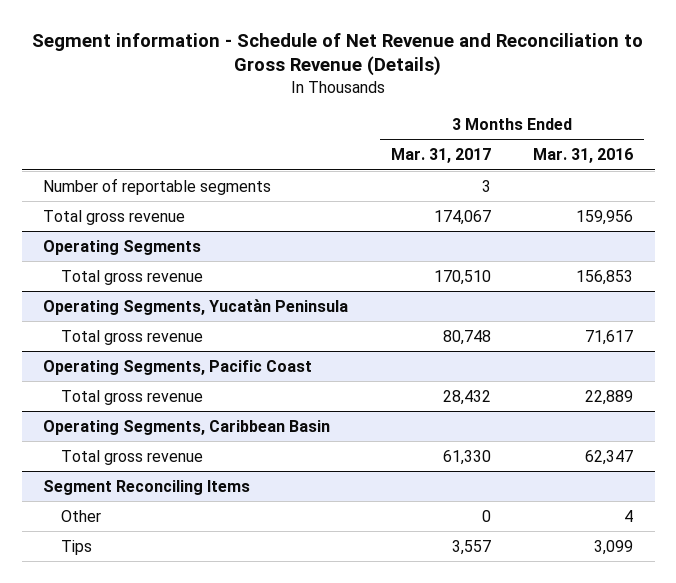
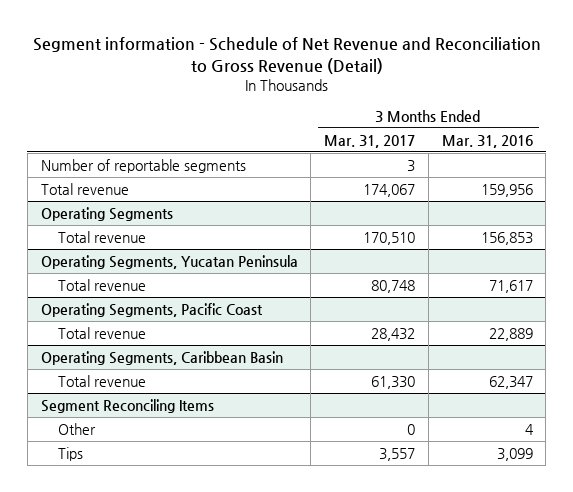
- Segment information - Schedule of Net Revenue and Reconciliation to Gross Revenue (Details)
+ Segment information - Schedule of Net Revenue and Reconciliation to Gross Revenue (Detail)
- Total gross revenue | 174,067 | 159,956
+ Total revenue | 174,067 | 159,956
@ Operating Segments
- Total gross revenue | 170,510 | 156,853
- Operating Segments, Yucatàn Peninsula
- Total gross revenue | 80,748 | 71,617
@ Operating Segments
+ Total revenue | 170,510 | 156,853
+ Operating Segments, Yucatan Peninsula
+ Total revenue | 80,748 | 71,617
@ Operating Segments, Pacific Coast
- Total gross revenue | 28,432 | 22,889
+ Total revenue | 28,432 | 22,889
@ Operating Segments, Caribbean Basin
- Total gross revenue | 61,330 | 62,347
+ Total revenue | 61,330 | 62,347

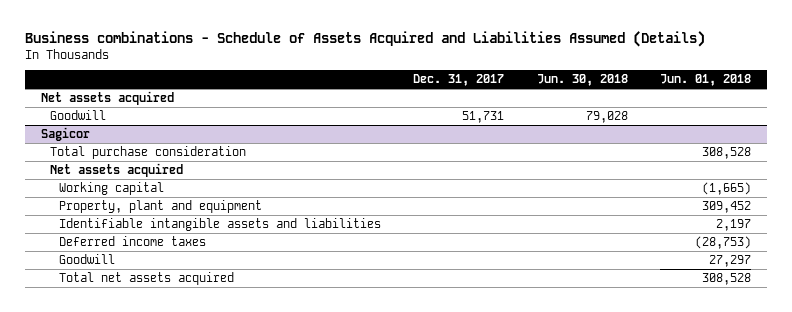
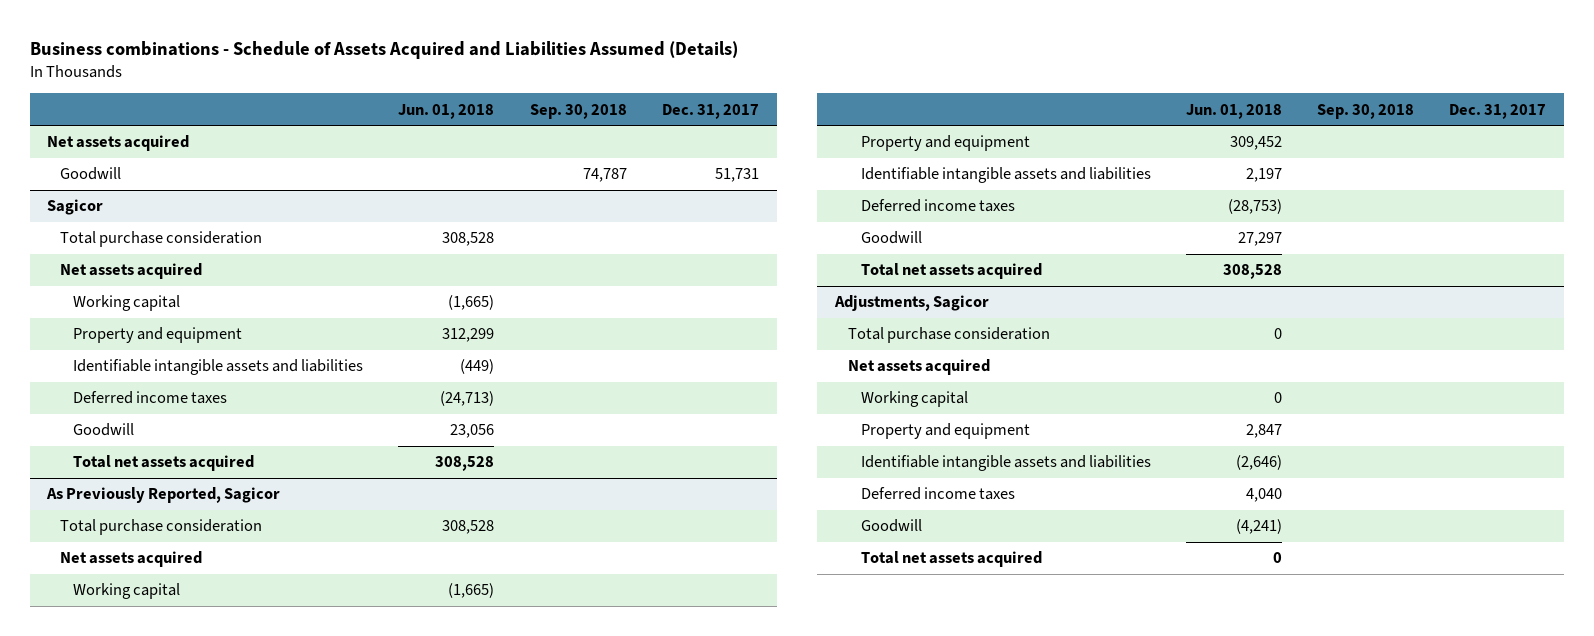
- | Dec. 31, 2017 | Jun. 30, 2018 | Jun. 01, 2018
+ | Jun. 01, 2018 | Sep. 30, 2018 | Dec. 31, 2017
@ Sagicor
- Property, plant and equipment | | | 309,452
+ Property and equipment | 312,299 | |
+ Identifiable intangible assets and liabilities | (449) | |
+ Deferred income taxes | (24,713) | |
+ Goodwill | 23,056 | |
+ Total net assets acquired | 308,528 | |
+ As Previously Reported, Sagicor
+ Total purchase consideration | 308,528 | |
+ Net assets acquired
+ Working capital | (1,665) | |
+ Property and equipment | 309,452 | |
+ Adjustments, Sagicor
+ Total purchase consideration | 0 | |
+ Net assets acquired
+ Working capital | 0 | |
+ Property and equipment | 2,847 | |
+ Identifiable intangible assets and liabilities | (2,646) | |
+ Deferred income taxes | 4,040 | |
+ Goodwill | (4,241) | |
+ Total net assets acquired | 0 | |

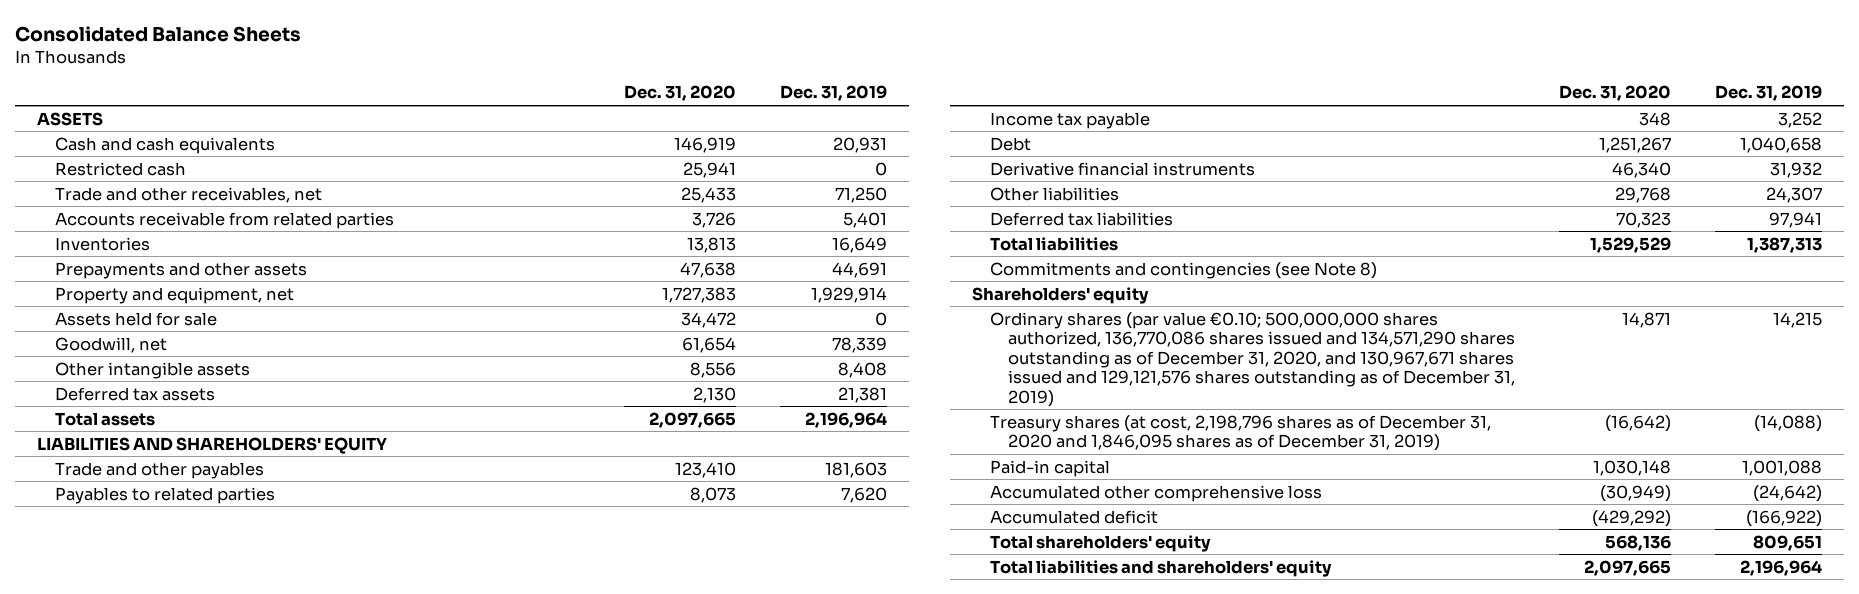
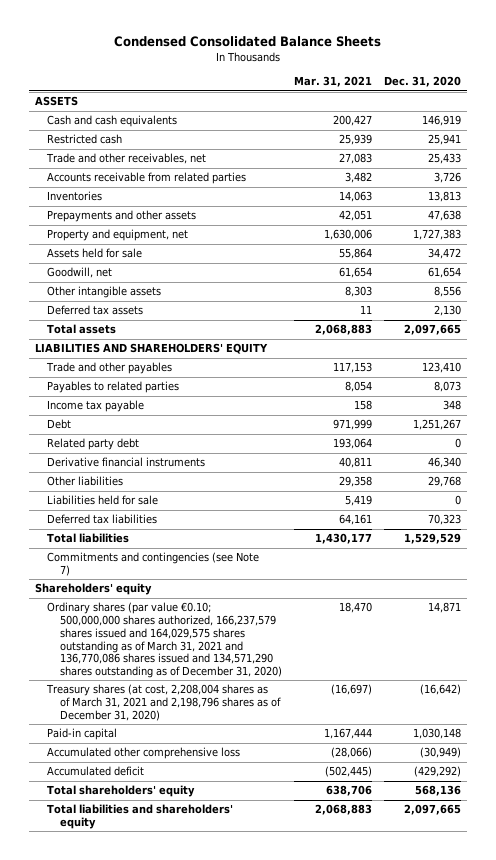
- Consolidated Balance Sheets
+ Condensed Consolidated Balance Sheets
- | Dec. 31, 2020 | Dec. 31, 2019
+ | Mar. 31, 2021 | Dec. 31, 2020
+ Related party debt | 193,064 | 0
+ Liabilities held for sale | 5,419 | 0
- Commitments and contingencies (see Note 8)
+ Commitments and contingencies (see Note 7)
- Ordinary shares (par value €0.10; 500,000,000 shares authorized, 136,770,086 shares issued and 134,571,290 shares outstanding as of December 31, 2020, and 130,967,671 shares issued and 129,121,576 shares outstanding as of December 31, 2019) | 14,871 | 14,215
- Treasury shares (at cost, 2,198,796 shares as of December 31, 2020 and 1,846,095 shares as of December 31, 2019) | (16,642) | (14,088)
+ Ordinary shares (par value €0.10; 500,000,000 shares authorized, 166,237,579 shares issued and 164,029,575 shares outstanding as of March 31, 2021 and 136,770,086 shares issued and 134,571,290 shares outstanding as of December 31, 2020) | 18,470 | 14,871
+ Treasury shares (at cost, 2,208,004 shares as of March 31, 2021 and 2,198,796 shares as of December 31, 2020) | (16,697) | (16,642)

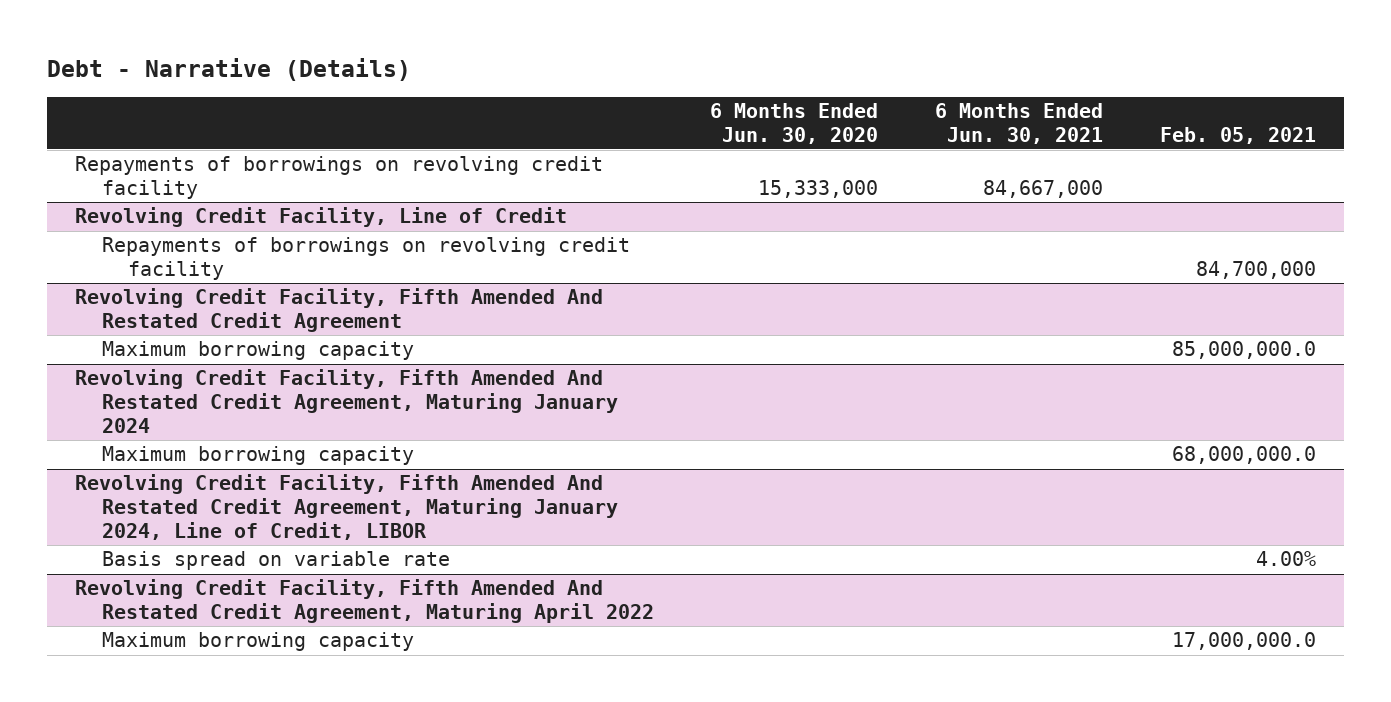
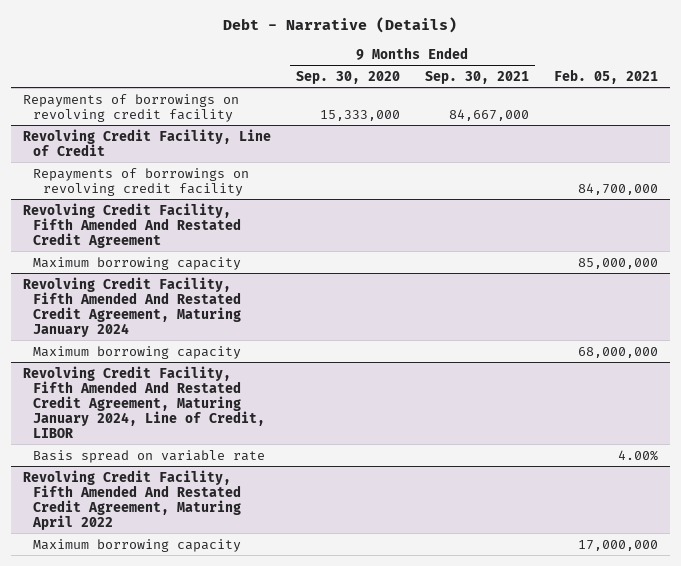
- | 6 Months Ended Jun. 30, 2020 | 6 Months Ended Jun. 30, 2021 | Feb. 05, 2021
+ | 9 Months Ended Sep. 30, 2020 | 9 Months Ended Sep. 30, 2021 | Feb. 05, 2021
@ Revolving Credit Facility, Fifth Amended And Restated Credit Agreement
- Maximum borrowing capacity | | | 85,000,000.0
+ Maximum borrowing capacity | | | 85,000,000
@ Revolving Credit Facility, Fifth Amended And Restated Credit Agreement, Maturing January 2024
- Maximum borrowing capacity | | | 68,000,000.0
+ Maximum borrowing capacity | | | 68,000,000
@ Revolving Credit Facility, Fifth Amended And Restated Credit Agreement, Maturing April 2022
- Maximum borrowing capacity | | | 17,000,000.0
+ Maximum borrowing capacity | | | 17,000,000

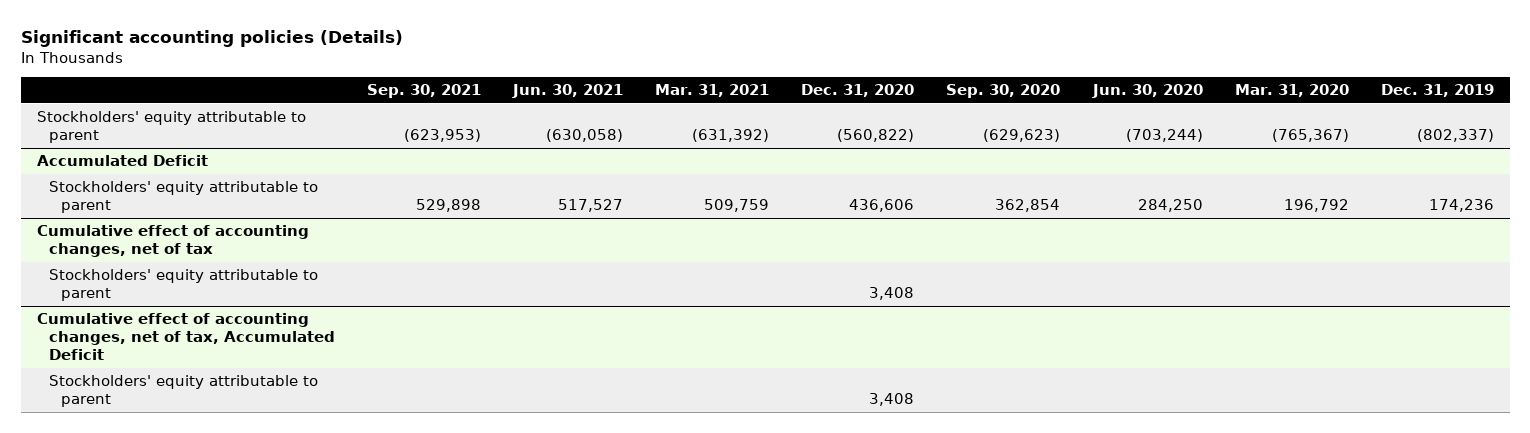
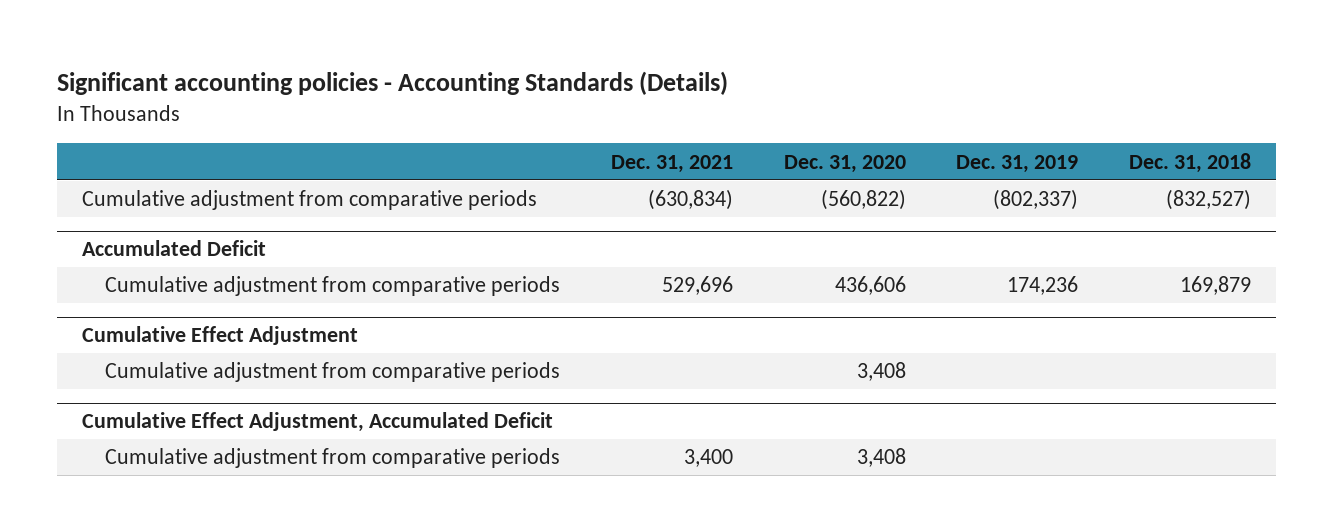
- Significant accounting policies (Details)
+ Significant accounting policies - Accounting Standards (Details)
- | Sep. 30, 2021 | Jun. 30, 2021 | Mar. 31, 2021 | Dec. 31, 2020 | Sep. 30, 2020 | Jun. 30, 2020 | Mar. 31, 2020 | Dec. 31, 2019
+ | Dec. 31, 2021 | Dec. 31, 2020 | Dec. 31, 2019 | Dec. 31, 2018
- Stockholders' equity attributable to parent | (623,953) | (630,058) | (631,392) | (560,822) | (629,623) | (703,244) | (765,367) | (802,337)
+ Cumulative adjustment from comparative periods | (630,834) | (560,822) | (802,337) | (832,527)
@ Accumulated Deficit
- Stockholders' equity attributable to parent | 529,898 | 517,527 | 509,759 | 436,606 | 362,854 | 284,250 | 196,792 | 174,236
- Cumulative effect of accounting changes, net of tax
- Stockholders' equity attributable to parent | | | | 3,408 | | | |
- Cumulative effect of accounting changes, net of tax, Accumulated Deficit
- Stockholders' equity attributable to parent | | | | 3,408 | | | |
@ Accumulated Deficit
+ Cumulative adjustment from comparative periods | 529,696 | 436,606 | 174,236 | 169,879
+ Cumulative Effect Adjustment
+ Cumulative adjustment from comparative periods | | 3,408 | |
+ Cumulative Effect Adjustment, Accumulated Deficit
+ Cumulative adjustment from comparative periods | 3,400 | 3,408 | |

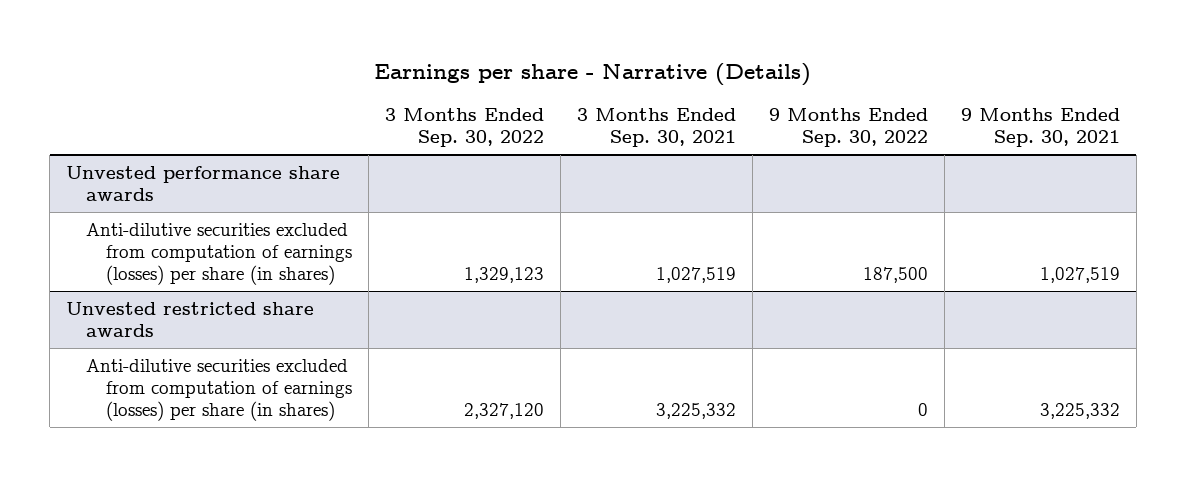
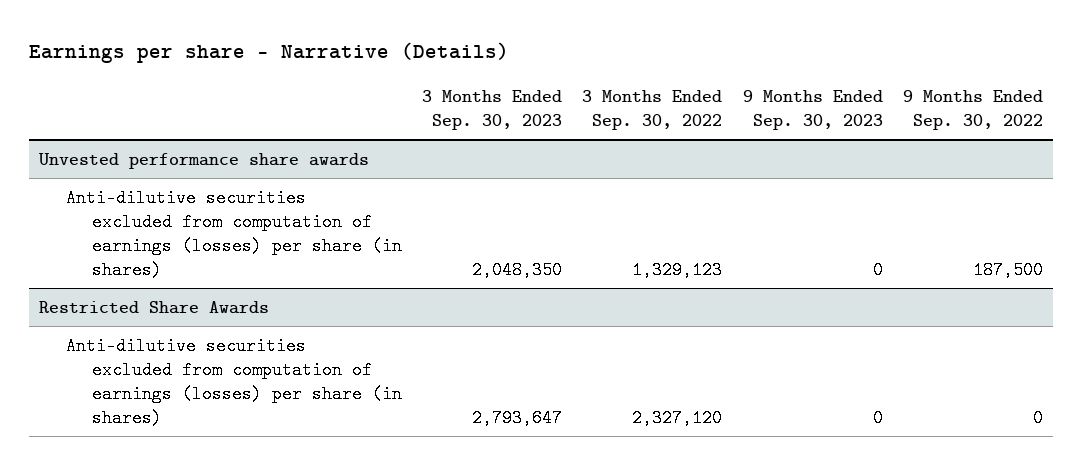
- | 3 Months Ended Sep. 30, 2022 | 3 Months Ended Sep. 30, 2021 | 9 Months Ended Sep. 30, 2022 | 9 Months Ended Sep. 30, 2021
+ | 3 Months Ended Sep. 30, 2023 | 3 Months Ended Sep. 30, 2022 | 9 Months Ended Sep. 30, 2023 | 9 Months Ended Sep. 30, 2022
- Unvested restricted share awards
+ Restricted Share Awards

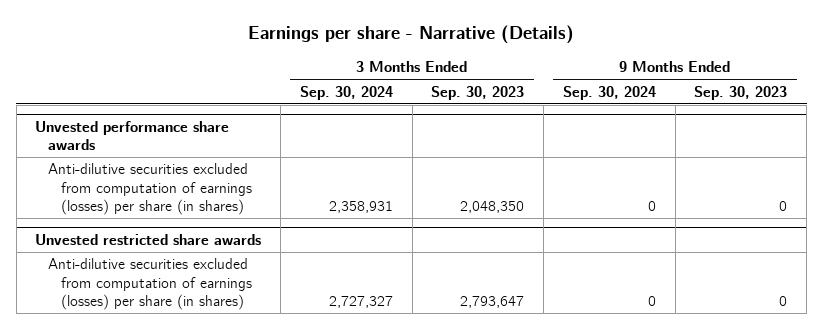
- | 3 Months Ended Sep. 30, 2023 | 3 Months Ended Sep. 30, 2022 | 9 Months Ended Sep. 30, 2023 | 9 Months Ended Sep. 30, 2022
+ | 3 Months Ended Sep. 30, 2024 | 3 Months Ended Sep. 30, 2023 | 9 Months Ended Sep. 30, 2024 | 9 Months Ended Sep. 30, 2023
- Restricted Share Awards
+ Unvested restricted share awards

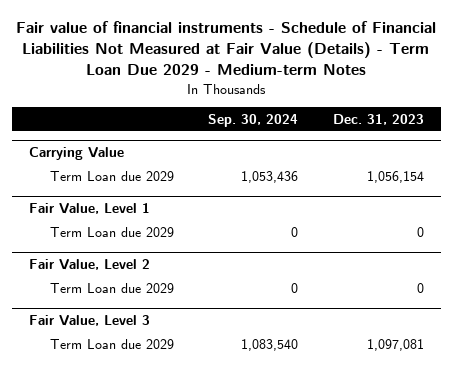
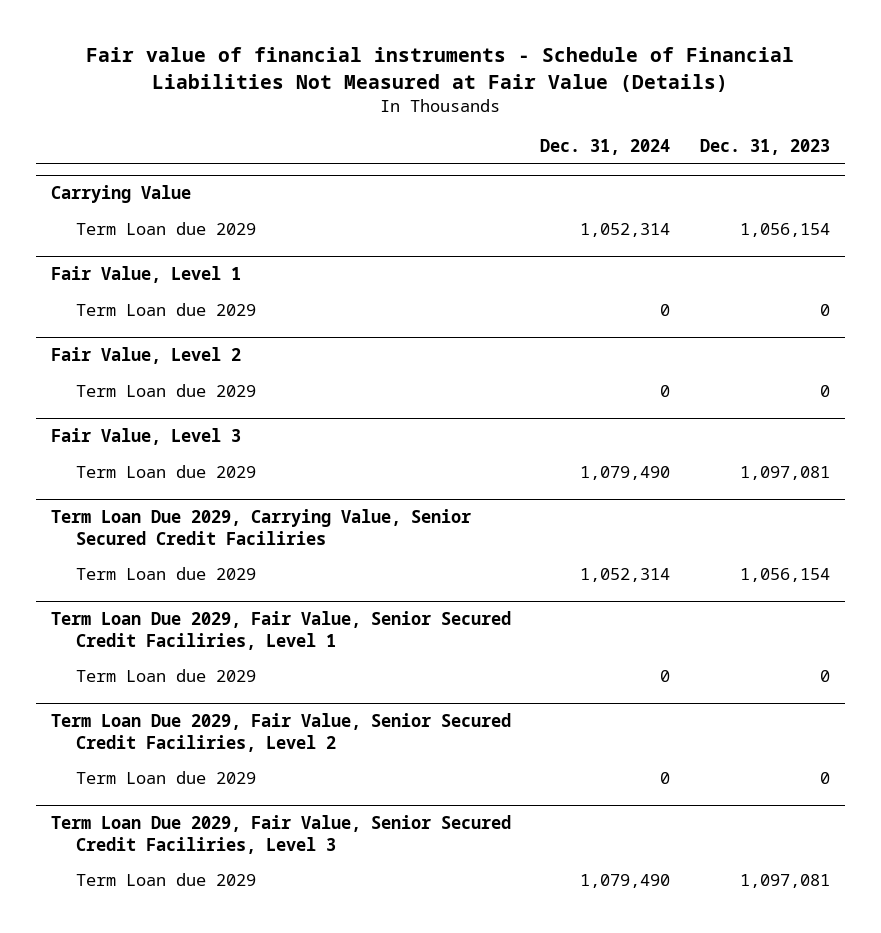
- Fair value of financial instruments - Schedule of Financial Liabilities Not Measured at Fair Value (Details) - Term Loan Due 2029 - Medium-term Notes
+ Fair value of financial instruments - Schedule of Financial Liabilities Not Measured at Fair Value (Details)
- | Sep. 30, 2024 | Dec. 31, 2023
+ | Dec. 31, 2024 | Dec. 31, 2023
+ Term Loan Due 2029, Carrying Value, Senior Secured Credit Faciliries
+ Term Loan due 2029 | 1,052,314 | 1,056,154
+ Term Loan Due 2029, Fair Value, Senior Secured Credit Faciliries, Level 1
+ Term Loan due 2029 | 0 | 0
+ Term Loan Due 2029, Fair Value, Senior Secured Credit Faciliries, Level 2
+ Term Loan due 2029 | 0 | 0
+ Term Loan Due 2029, Fair Value, Senior Secured Credit Faciliries, Level 3
+ Term Loan due 2029 | 1,079,490 | 1,097,081

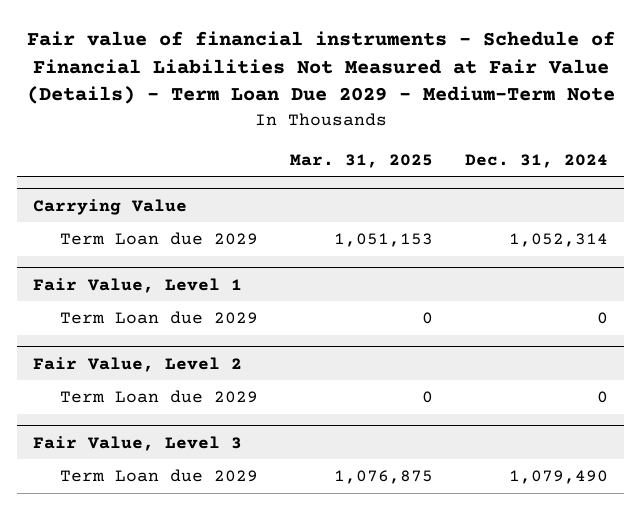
- Fair value of financial instruments - Schedule of Financial Liabilities Not Measured at Fair Value (Details)
+ Fair value of financial instruments - Schedule of Financial Liabilities Not Measured at Fair Value (Details) - Term Loan Due 2029 - Medium-Term Note
- | Dec. 31, 2024 | Dec. 31, 2023
+ | Mar. 31, 2025 | Dec. 31, 2024
- Term Loan Due 2029, Carrying Value, Senior Secured Credit Faciliries
- Term Loan due 2029 | 1,052,314 | 1,056,154
- Term Loan Due 2029, Fair Value, Senior Secured Credit Faciliries, Level 1
- Term Loan due 2029 | 0 | 0
- Term Loan Due 2029, Fair Value, Senior Secured Credit Faciliries, Level 2
- Term Loan due 2029 | 0 | 0
- Term Loan Due 2029, Fair Value, Senior Secured Credit Faciliries, Level 3
- Term Loan due 2029 | 1,079,490 | 1,097,081

